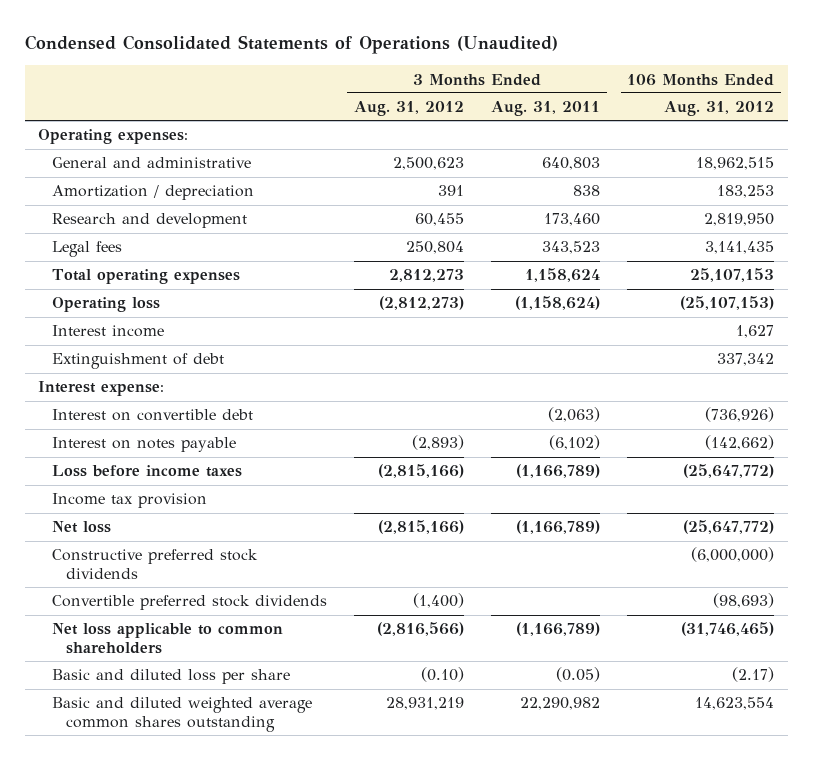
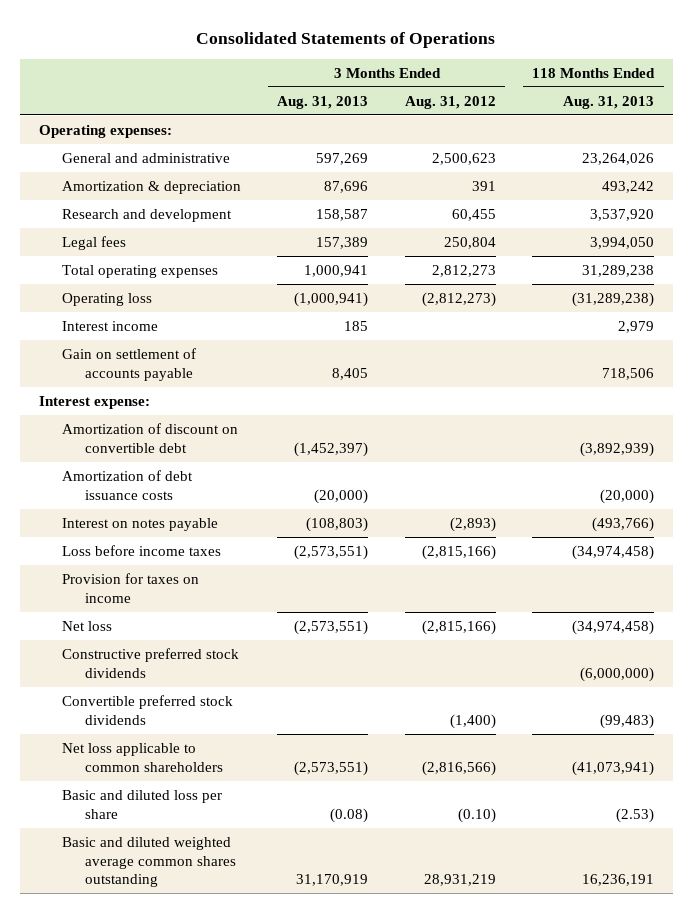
- Condensed Consolidated Statements of Operations (Unaudited)
+ Consolidated Statements of Operations
- | 3 Months Ended Aug. 31, 2012 | 3 Months Ended Aug. 31, 2011 | 106 Months Ended Aug. 31, 2012
+ | 3 Months Ended Aug. 31, 2013 | 3 Months Ended Aug. 31, 2012 | 118 Months Ended Aug. 31, 2013
- Amortization / depreciation | 391 | 838 | 183,253
+ Amortization & depreciation | 87,696 | 391 | 493,242
- Extinguishment of debt | | | 337,342
+ Gain on settlement of accounts payable | 8,405 | | 718,506
- Interest on convertible debt | | (2,063) | (736,926)
+ Amortization of discount on convertible debt | (1,452,397) | | (3,892,939)
+ Amortization of debt issuance costs | (20,000) | | (20,000)
- Income tax provision
+ Provision for taxes on income

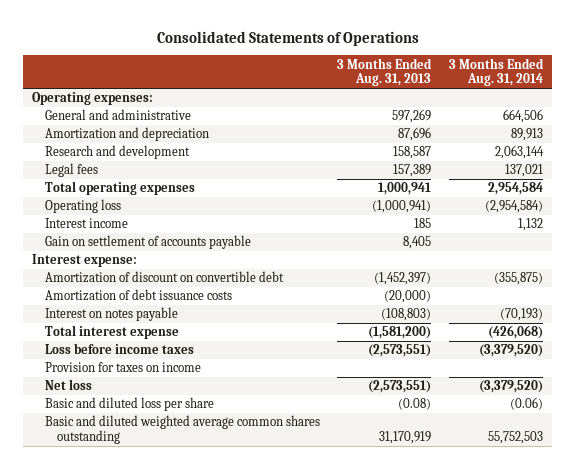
- | 3 Months Ended Aug. 31, 2013 | 3 Months Ended Aug. 31, 2012 | 118 Months Ended Aug. 31, 2013
+ | 3 Months Ended Aug. 31, 2013 | 3 Months Ended Aug. 31, 2014
- Amortization & depreciation | 87,696 | 391 | 493,242
+ Amortization and depreciation | 87,696 | 89,913
+ Total interest expense | (1,581,200) | (426,068)
- Constructive preferred stock dividends | | | (6,000,000)
- Convertible preferred stock dividends | | (1,400) | (99,483)
- Net loss applicable to common shareholders | (2,573,551) | (2,816,566) | (41,073,941)

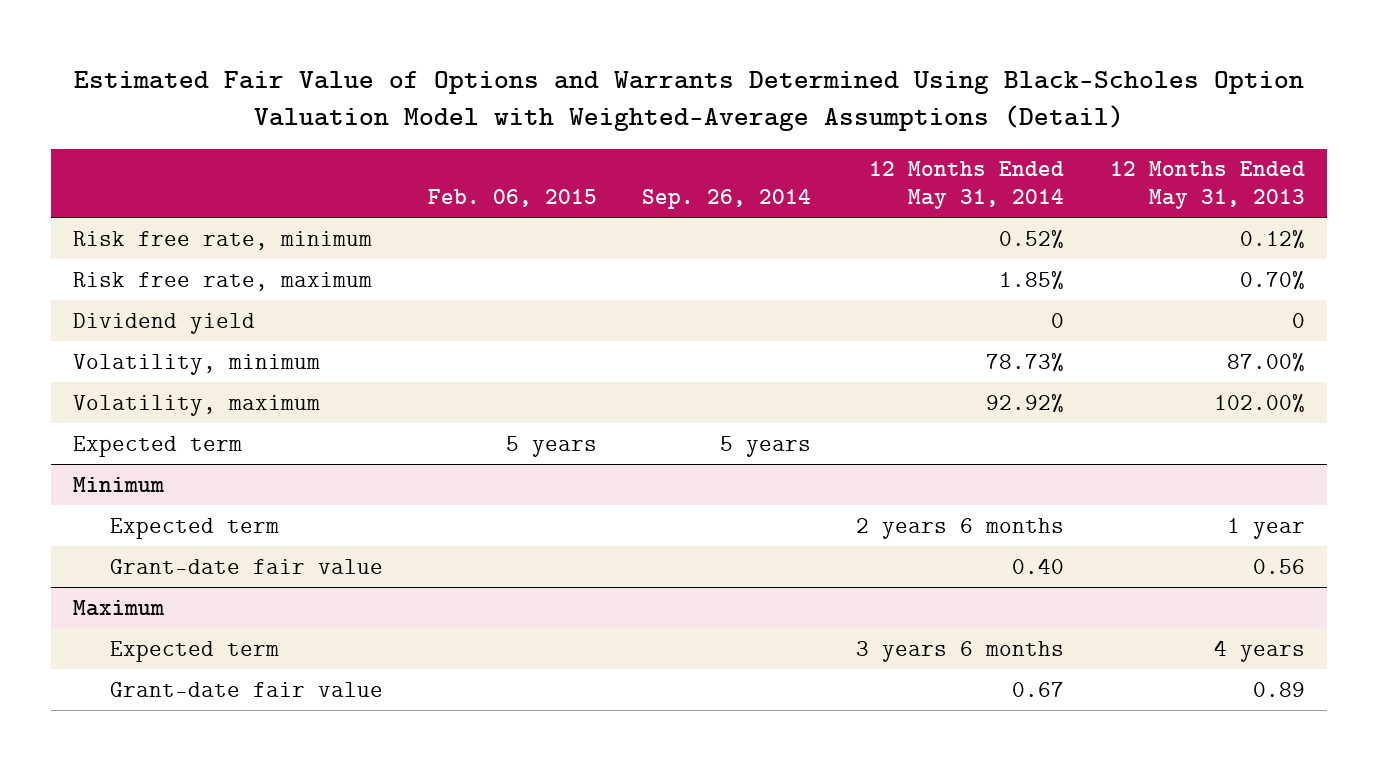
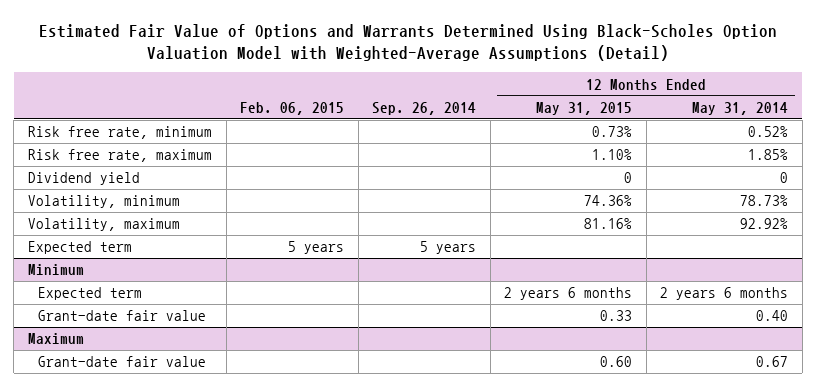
- | Feb. 06, 2015 | Sep. 26, 2014 | 12 Months Ended May 31, 2014 | 12 Months Ended May 31, 2013
+ | Feb. 06, 2015 | Sep. 26, 2014 | 12 Months Ended May 31, 2015 | 12 Months Ended May 31, 2014
@ Maximum
- Expected term | | | 3 years 6 months | 4 years

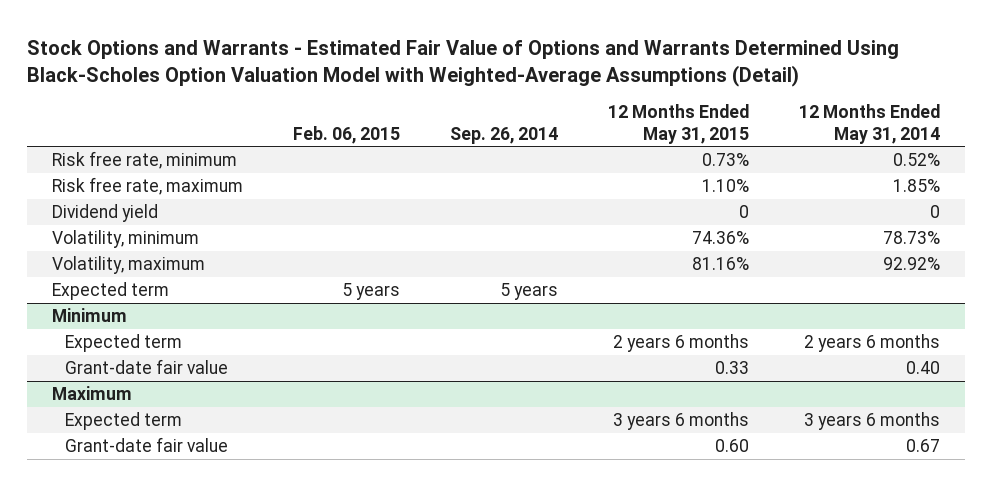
- Estimated Fair Value of Options and Warrants Determined Using Black-Scholes Option Valuation Model with Weighted-Average Assumptions (Detail)
+ Stock Options and Warrants - Estimated Fair Value of Options and Warrants Determined Using Black-Scholes Option Valuation Model with Weighted-Average Assumptions (Detail)
@ Maximum
+ Expected term | | | 3 years 6 months | 3 years 6 months

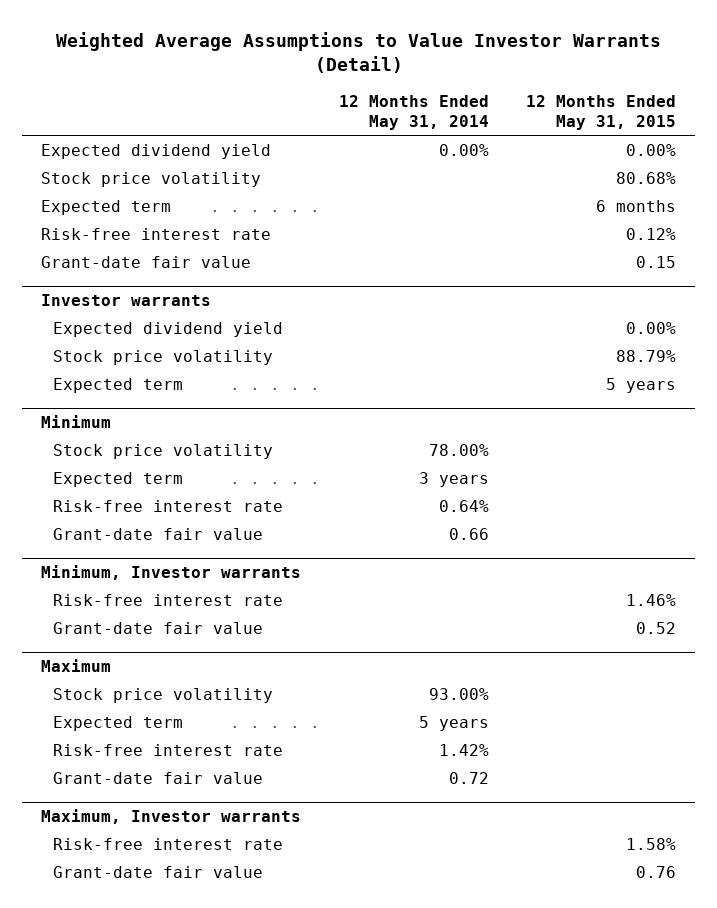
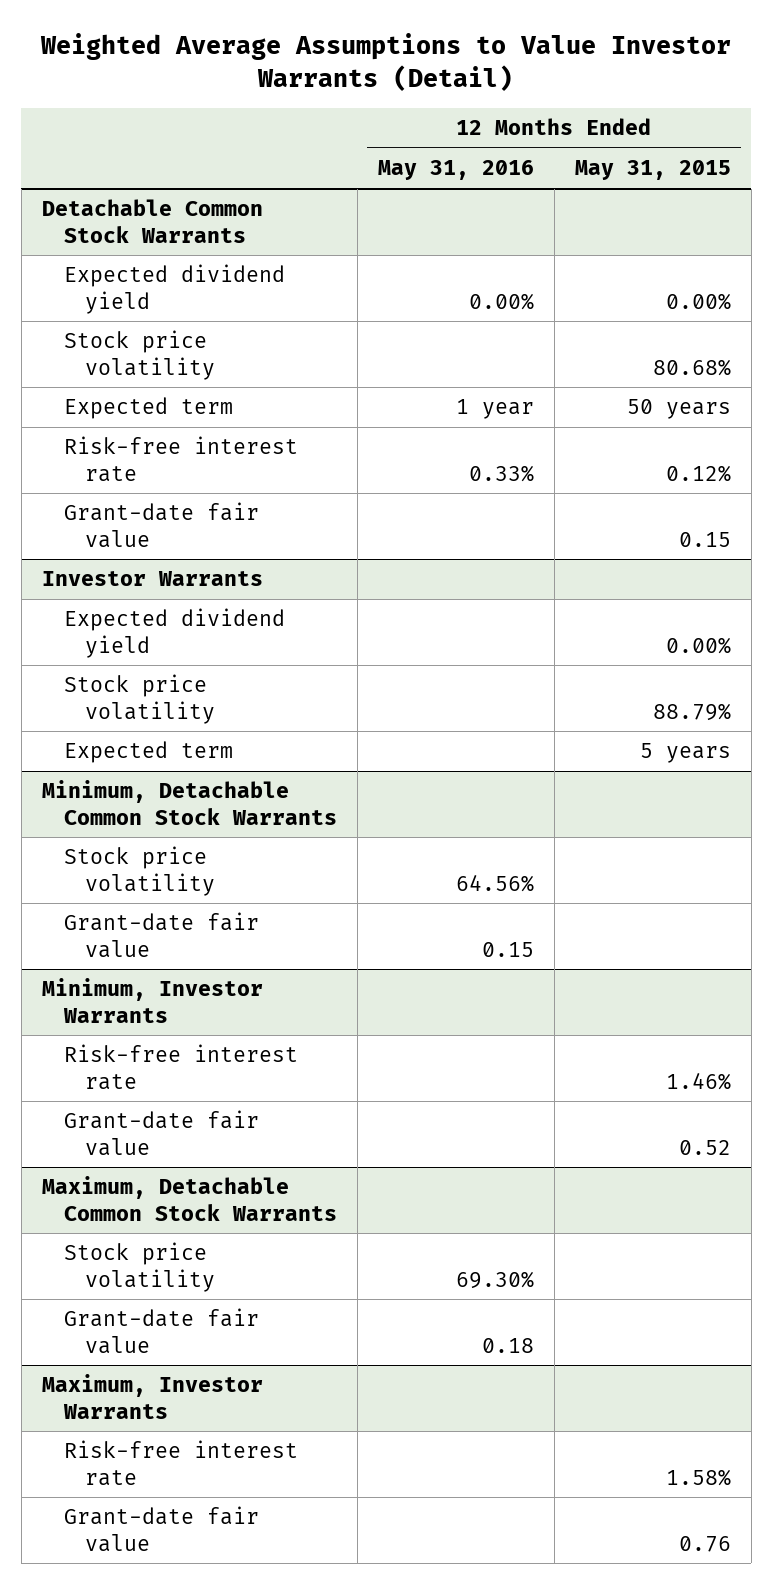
- | 12 Months Ended May 31, 2014 | 12 Months Ended May 31, 2015
+ | 12 Months Ended May 31, 2016 | 12 Months Ended May 31, 2015
+ Detachable Common Stock Warrants
- Expected term | | 6 months
+ Expected term | 1 year | 50 years
- Investor warrants
+ Investor Warrants
- Minimum
+ Minimum, Detachable Common Stock Warrants
- Expected term | 3 years |
- Risk-free interest rate | 0.64% |
- Minimum, Investor warrants
+ Minimum, Investor Warrants
- Maximum
+ Maximum, Detachable Common Stock Warrants
- Expected term | 5 years |
- Risk-free interest rate | 1.42% |
- Maximum, Investor warrants
+ Maximum, Investor Warrants

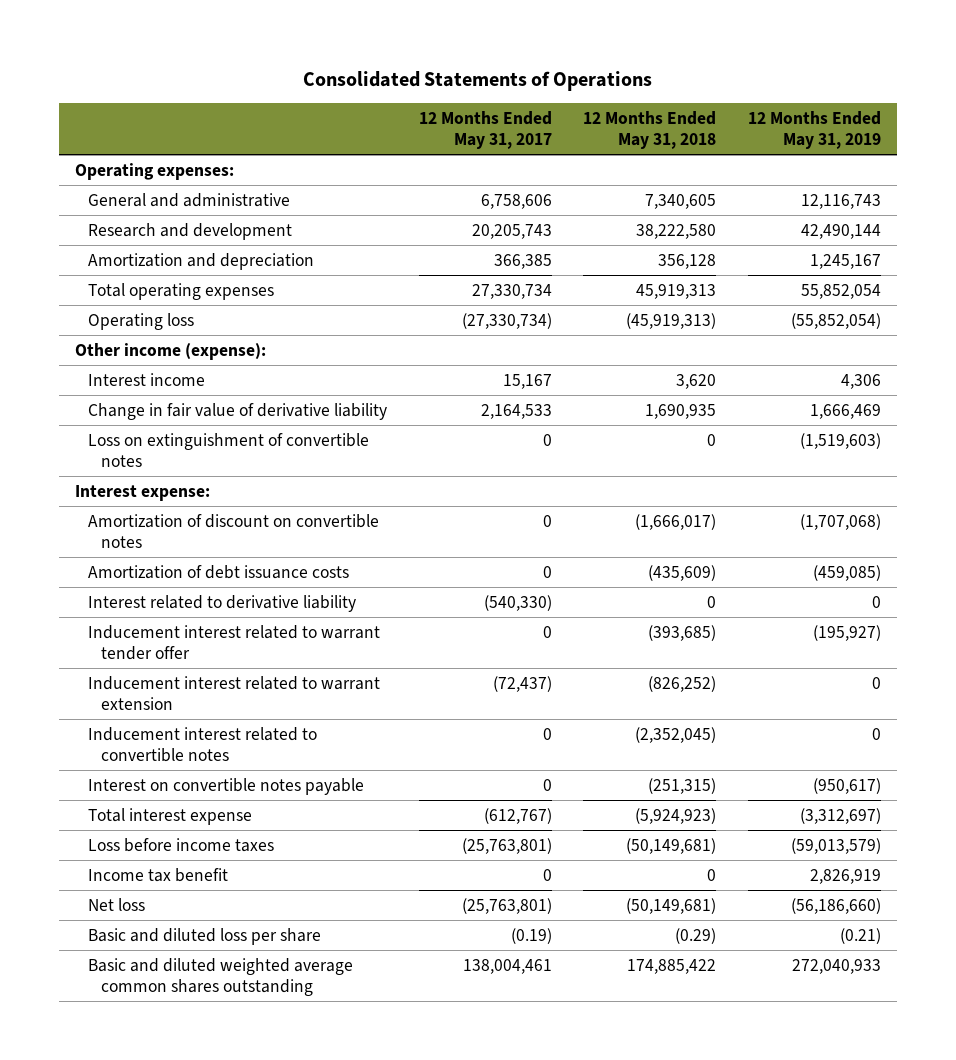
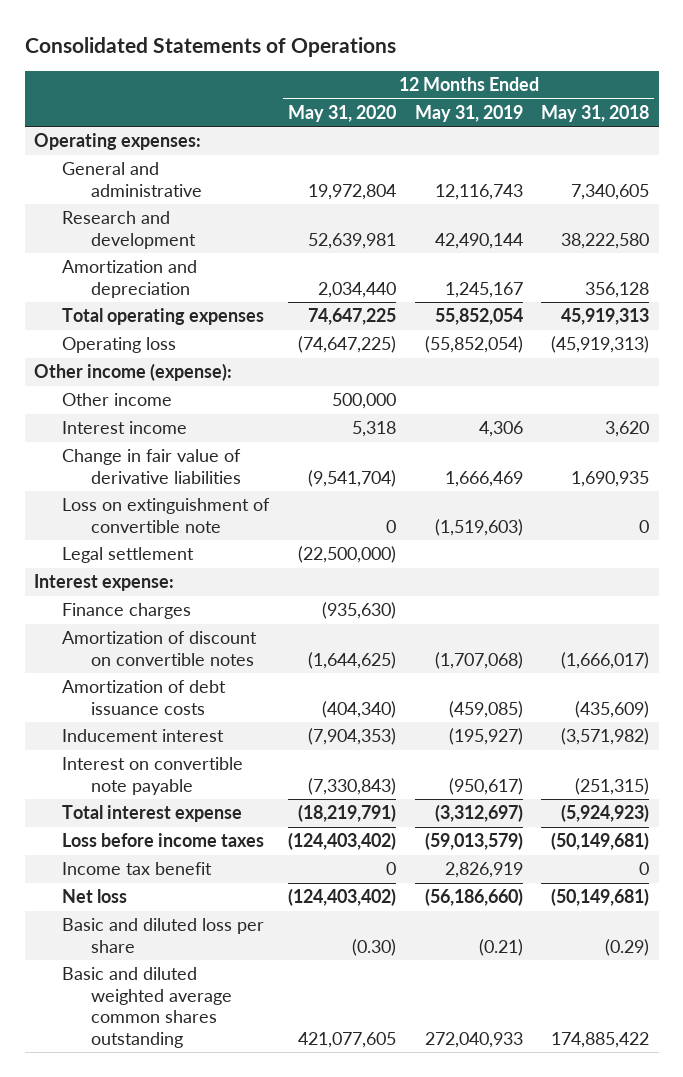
- | 12 Months Ended May 31, 2017 | 12 Months Ended May 31, 2018 | 12 Months Ended May 31, 2019
+ | 12 Months Ended May 31, 2020 | 12 Months Ended May 31, 2019 | 12 Months Ended May 31, 2018
+ Other income | 500,000 | |
- Change in fair value of derivative liability | 2,164,533 | 1,690,935 | 1,666,469
- Loss on extinguishment of convertible notes | 0 | 0 | (1,519,603)
+ Change in fair value of derivative liabilities | (9,541,704) | 1,666,469 | 1,690,935
+ Loss on extinguishment of convertible note | 0 | (1,519,603) | 0
+ Legal settlement | (22,500,000) | |
+ Finance charges | (935,630) | |
- Interest related to derivative liability | (540,330) | 0 | 0
- Inducement interest related to warrant tender offer | 0 | (393,685) | (195,927)
- Inducement interest related to warrant extension | (72,437) | (826,252) | 0
- Inducement interest related to convertible notes | 0 | (2,352,045) | 0
- Interest on convertible notes payable | 0 | (251,315) | (950,617)
+ Inducement interest | (7,904,353) | (195,927) | (3,571,982)
+ Interest on convertible note payable | (7,330,843) | (950,617) | (251,315)

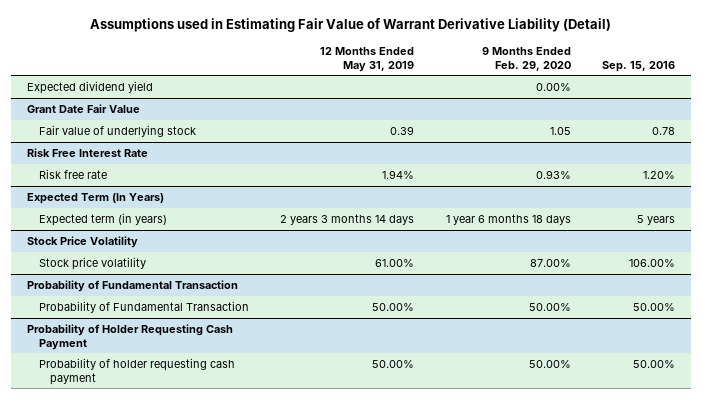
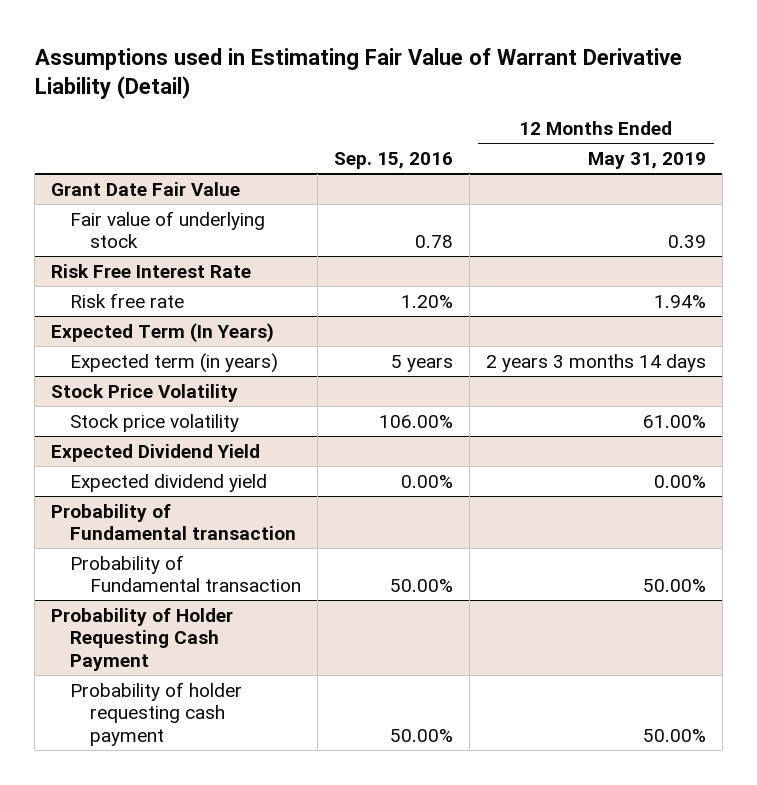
- | 12 Months Ended May 31, 2019 | 9 Months Ended Feb. 29, 2020 | Sep. 15, 2016
+ | Sep. 15, 2016 | 12 Months Ended May 31, 2019
- Expected dividend yield | | 0.00% |
- Probability of Fundamental Transaction
- Probability of Fundamental Transaction | 50.00% | 50.00% | 50.00%
+ Expected Dividend Yield
+ Expected dividend yield | 0.00% | 0.00%
+ Probability of Fundamental transaction
+ Probability of Fundamental transaction | 50.00% | 50.00%

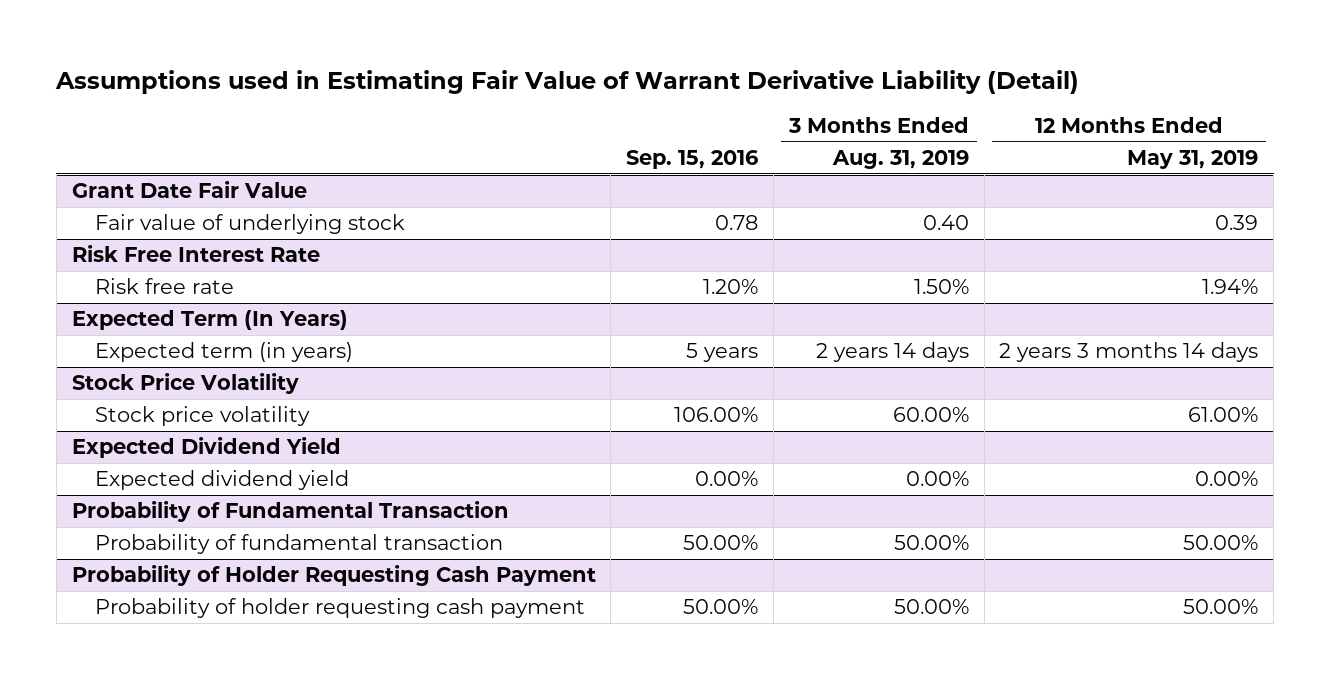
- | Sep. 15, 2016 | 12 Months Ended May 31, 2019
+ | Sep. 15, 2016 | 3 Months Ended Aug. 31, 2019 | 12 Months Ended May 31, 2019
- Probability of Fundamental transaction
- Probability of Fundamental transaction | 50.00% | 50.00%
+ Probability of Fundamental Transaction
+ Probability of fundamental transaction | 50.00% | 50.00% | 50.00%

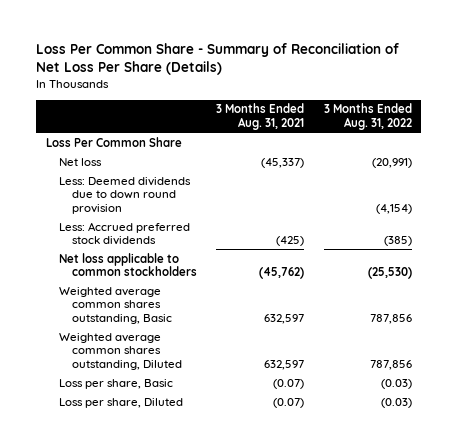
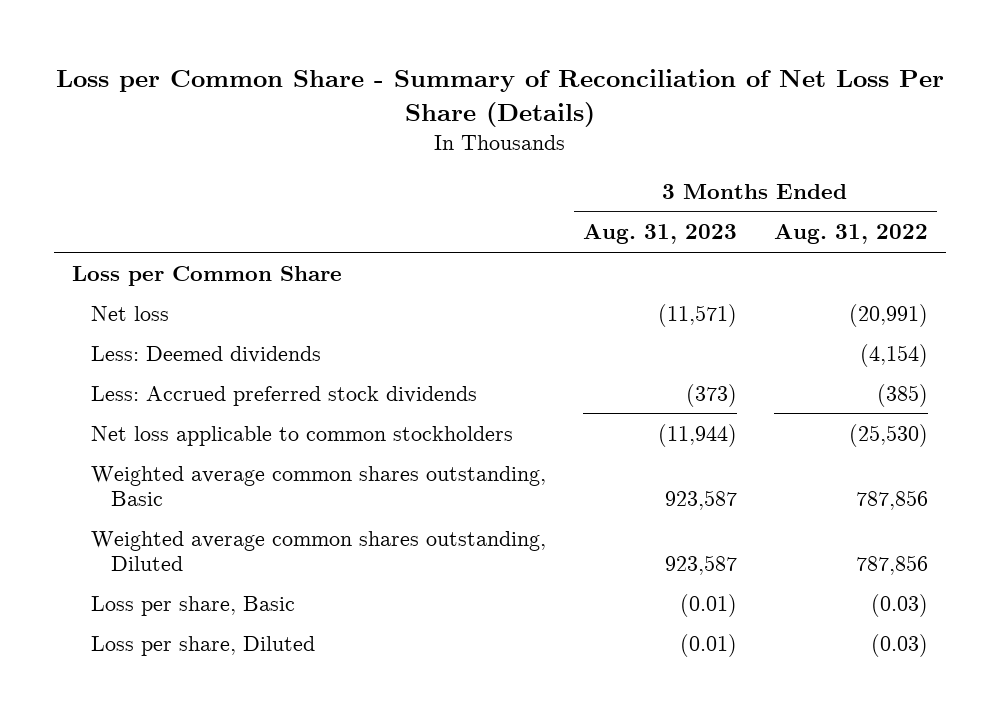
- Loss Per Common Share - Summary of Reconciliation of Net Loss Per Share (Details)
+ Loss per Common Share - Summary of Reconciliation of Net Loss Per Share (Details)
- | 3 Months Ended Aug. 31, 2021 | 3 Months Ended Aug. 31, 2022
+ | 3 Months Ended Aug. 31, 2023 | 3 Months Ended Aug. 31, 2022
- Loss Per Common Share
+ Loss per Common Share
- Less: Deemed dividends due to down round provision | | (4,154)
+ Less: Deemed dividends | | (4,154)

